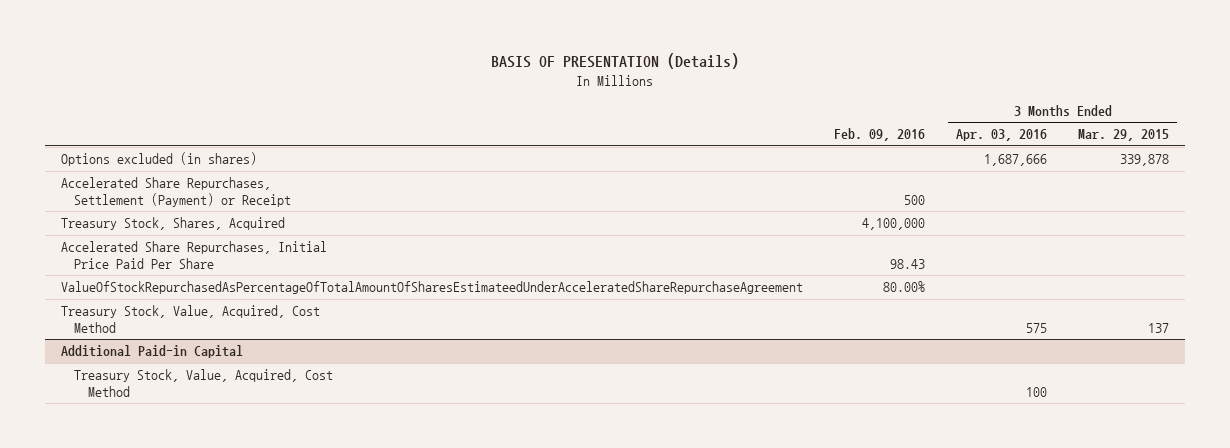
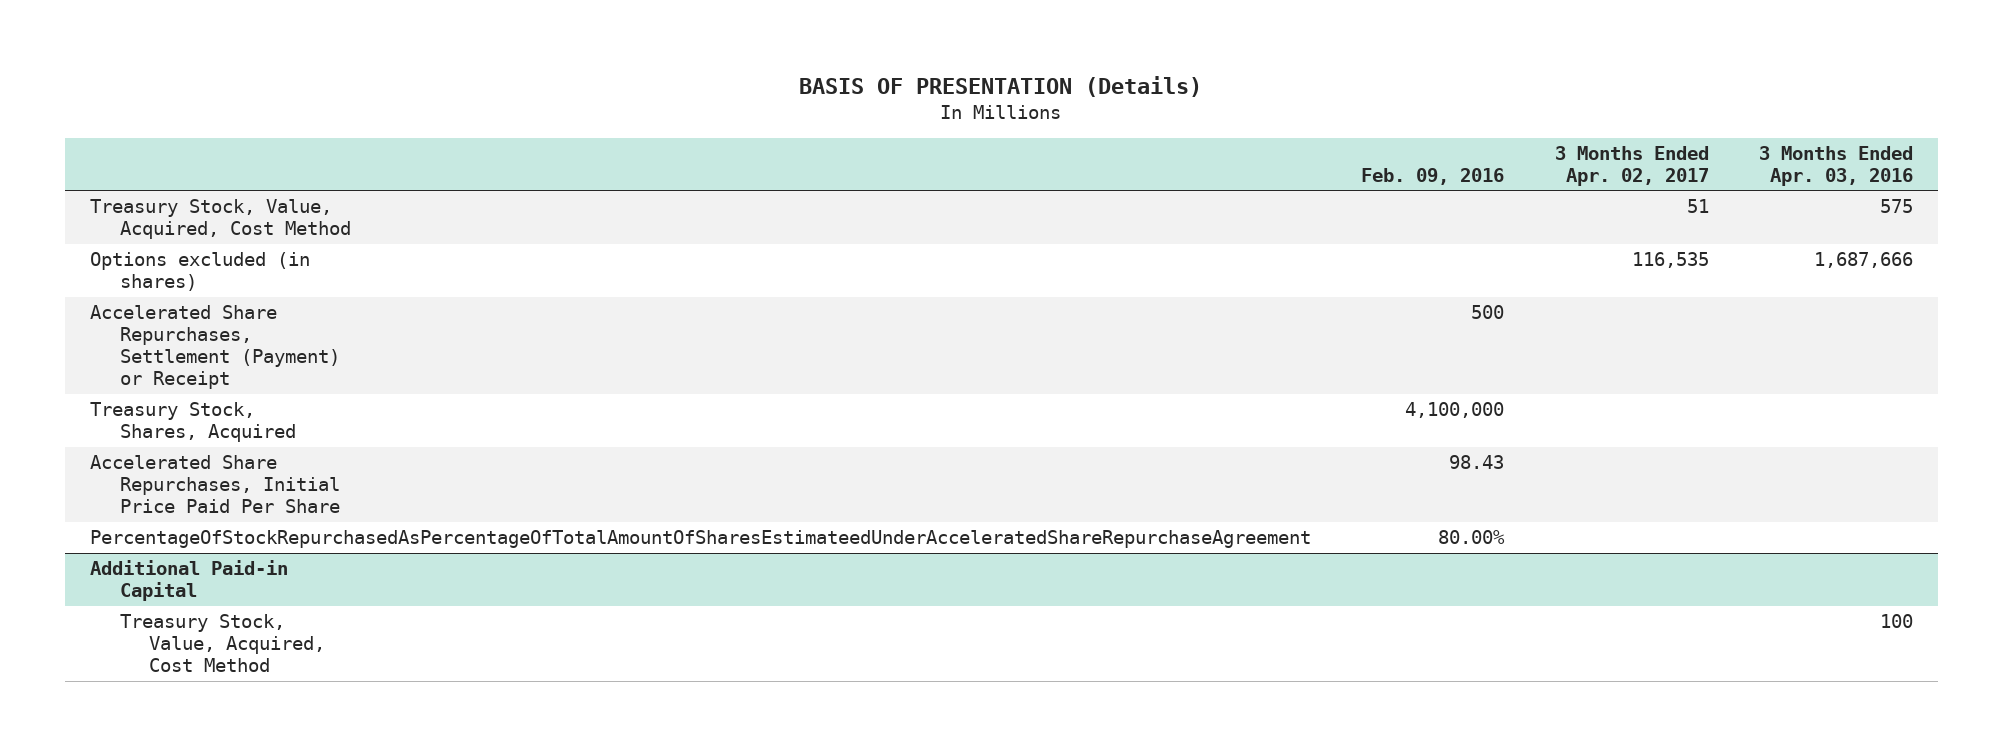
- | Feb. 09, 2016 | 3 Months Ended Apr. 03, 2016 | 3 Months Ended Mar. 29, 2015
+ | Feb. 09, 2016 | 3 Months Ended Apr. 02, 2017 | 3 Months Ended Apr. 03, 2016
moved up: Treasury Stock, Value, Acquired, Cost Method | | 51 | 575
- ValueOfStockRepurchasedAsPercentageOfTotalAmountOfSharesEstimateedUnderAcceleratedShareRepurchaseAgreement | 80.00% | |
+ PercentageOfStockRepurchasedAsPercentageOfTotalAmountOfSharesEstimateedUnderAcceleratedShareRepurchaseAgreement | 80.00% | |

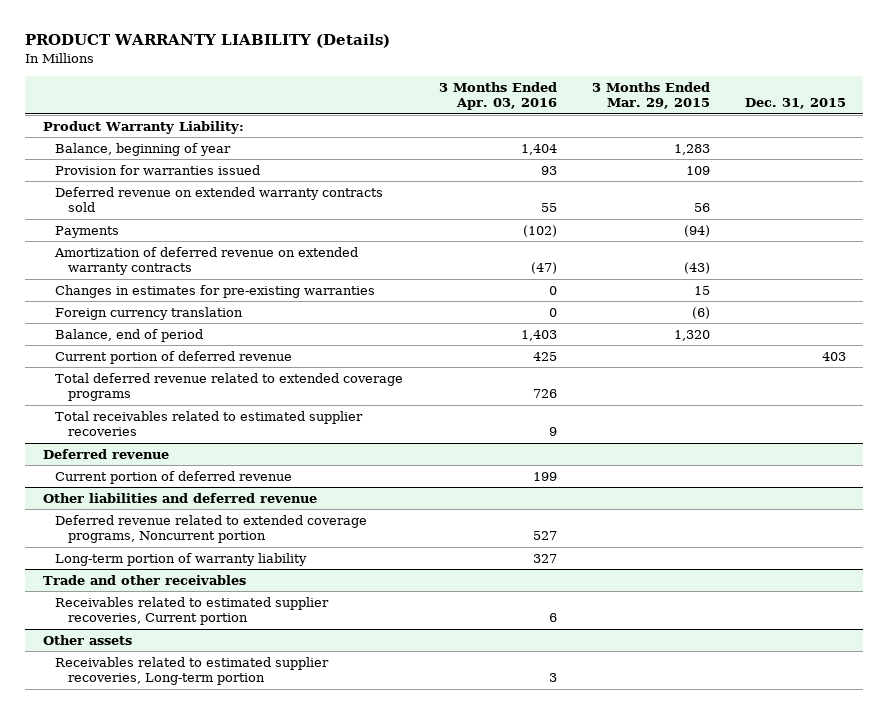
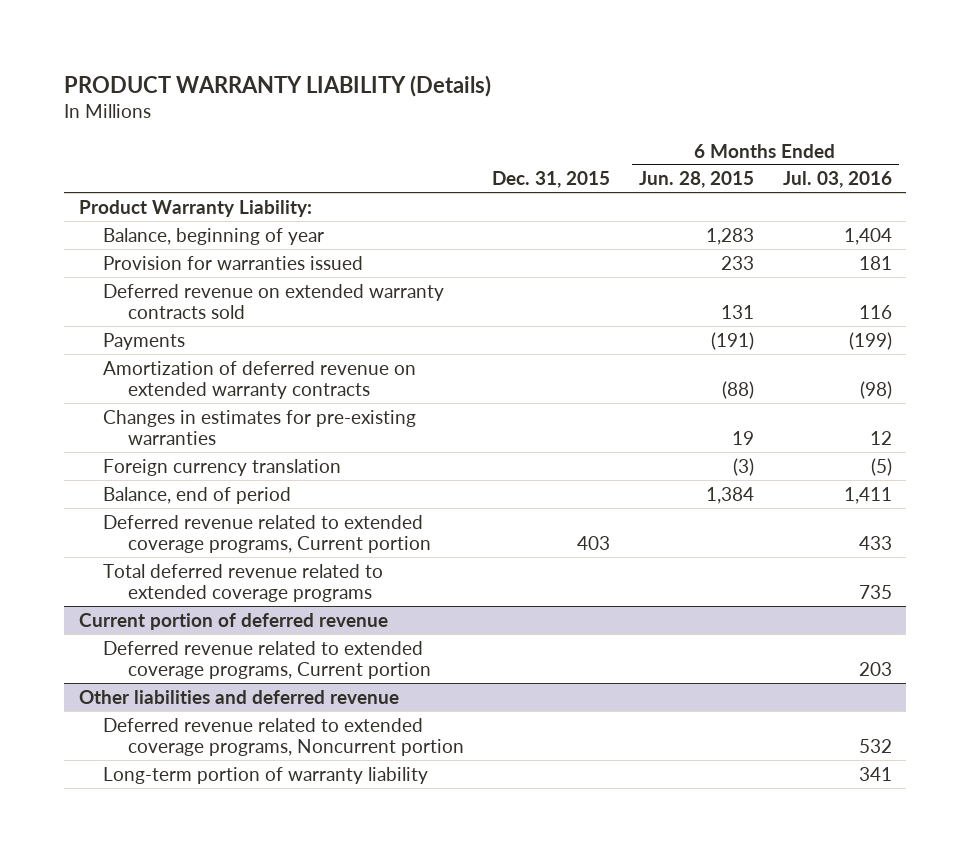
- | 3 Months Ended Apr. 03, 2016 | 3 Months Ended Mar. 29, 2015 | Dec. 31, 2015
+ | Dec. 31, 2015 | 6 Months Ended Jun. 28, 2015 | 6 Months Ended Jul. 03, 2016
- Current portion of deferred revenue | 425 | | 403
+ Deferred revenue related to extended coverage programs, Current portion | 403 | | 433
- Total receivables related to estimated supplier recoveries | 9 | |
- Deferred revenue
- Current portion of deferred revenue | 199 | |
+ Current portion of deferred revenue
+ Deferred revenue related to extended coverage programs, Current portion | | | 203
- Trade and other receivables
- Receivables related to estimated supplier recoveries, Current portion | 6 | |
- Other assets
- Receivables related to estimated supplier recoveries, Long-term portion | 3 | |

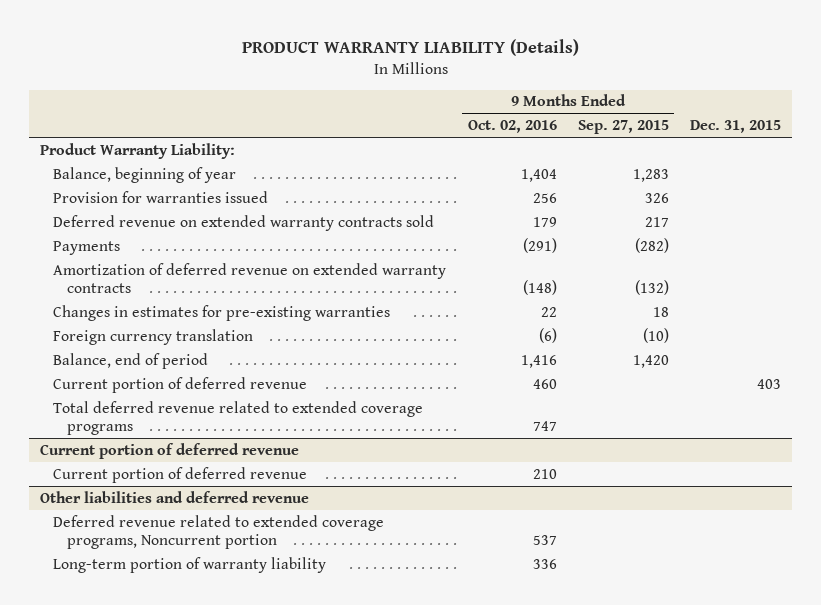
- | Dec. 31, 2015 | 6 Months Ended Jun. 28, 2015 | 6 Months Ended Jul. 03, 2016
+ | 9 Months Ended Oct. 02, 2016 | 9 Months Ended Sep. 27, 2015 | Dec. 31, 2015
- Deferred revenue related to extended coverage programs, Current portion | 403 | | 433
+ Current portion of deferred revenue | 460 | | 403
@ Current portion of deferred revenue
- Deferred revenue related to extended coverage programs, Current portion | | | 203
+ Current portion of deferred revenue | 210 | |

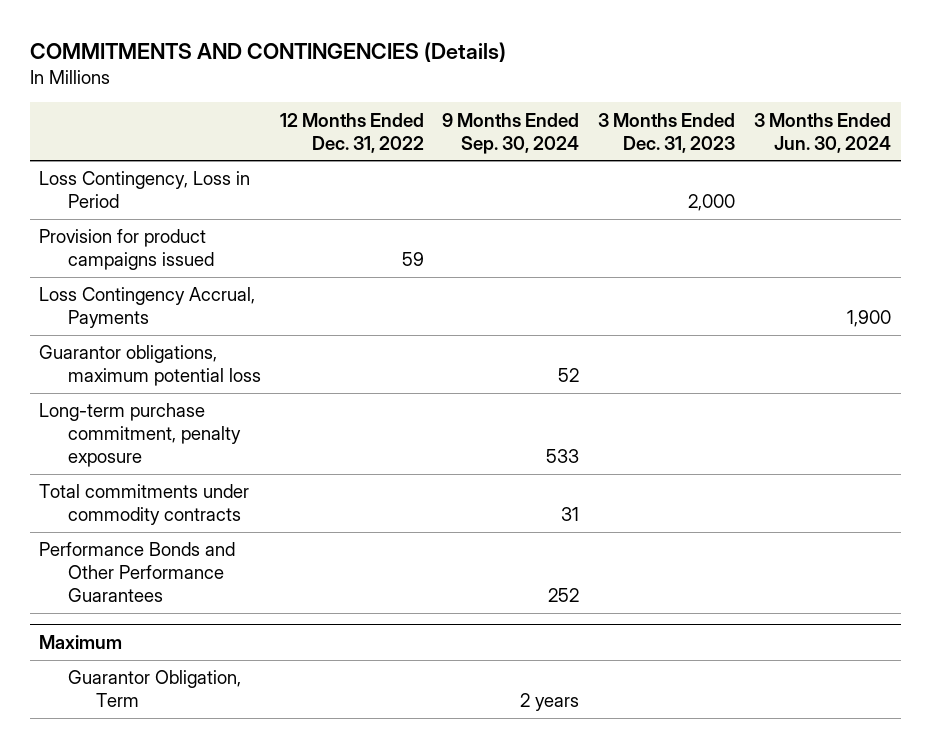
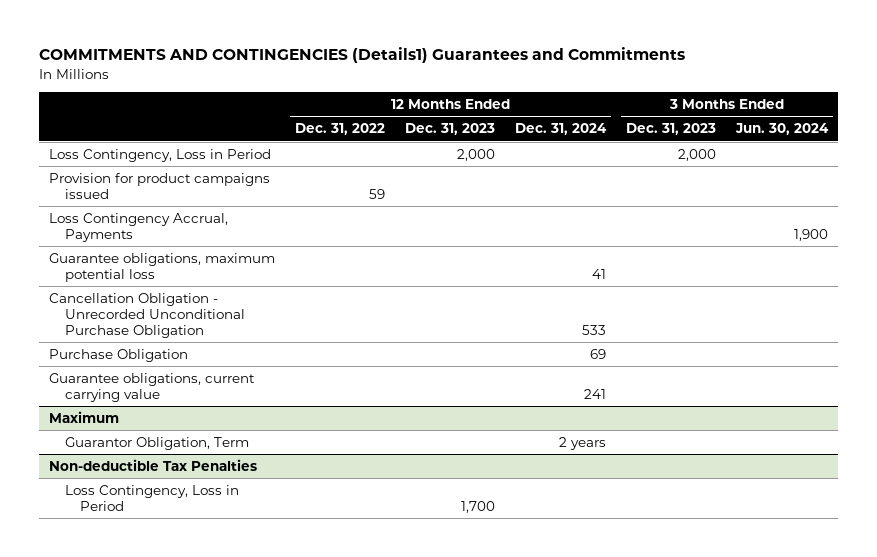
- COMMITMENTS AND CONTINGENCIES (Details)
+ COMMITMENTS AND CONTINGENCIES (Details1) Guarantees and Commitments
- | 12 Months Ended Dec. 31, 2022 | 9 Months Ended Sep. 30, 2024 | 3 Months Ended Dec. 31, 2023 | 3 Months Ended Jun. 30, 2024
+ | 12 Months Ended Dec. 31, 2022 | 12 Months Ended Dec. 31, 2023 | 12 Months Ended Dec. 31, 2024 | 3 Months Ended Dec. 31, 2023 | 3 Months Ended Jun. 30, 2024
- Guarantor obligations, maximum potential loss | | 52 | |
- Long-term purchase commitment, penalty exposure | | 533 | |
- Total commitments under commodity contracts | | 31 | |
- Performance Bonds and Other Performance Guarantees | | 252 | |
+ Guarantee obligations, maximum potential loss | | | 41 | |
+ Cancellation Obligation - Unrecorded Unconditional Purchase Obligation | | | 533 | |
+ Purchase Obligation | | | 69 | |
+ Guarantee obligations, current carrying value | | | 241 | |
+ Non-deductible Tax Penalties
+ Loss Contingency, Loss in Period | | 1,700 | | |

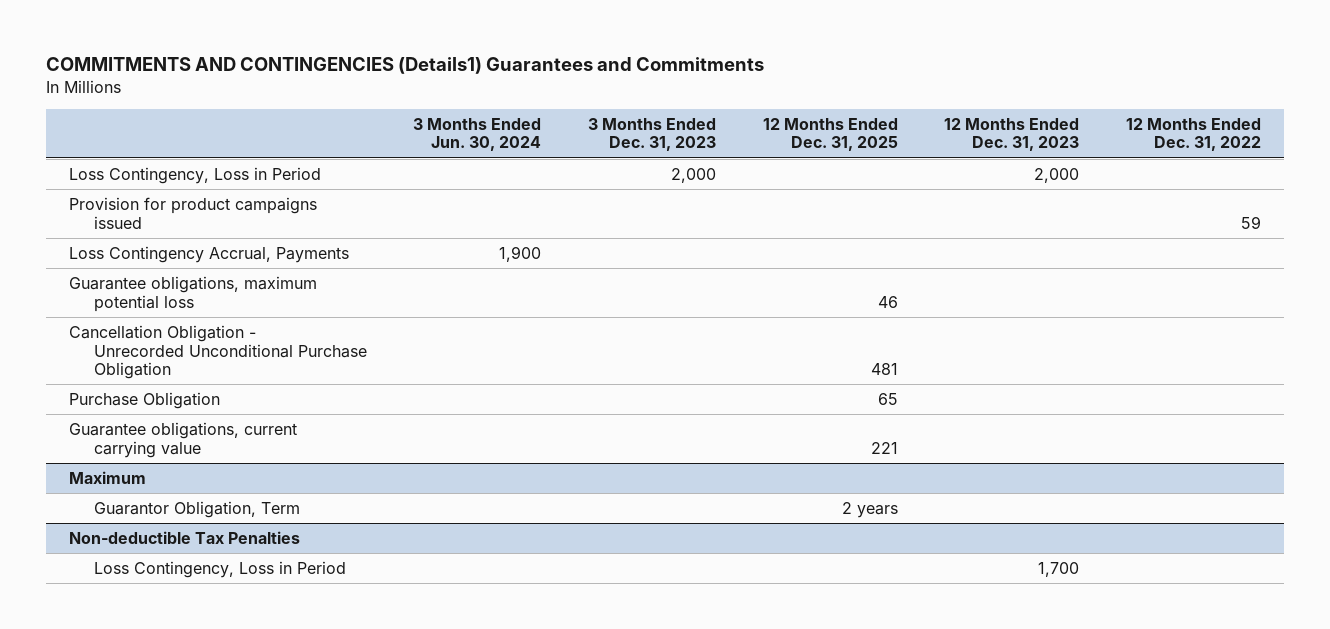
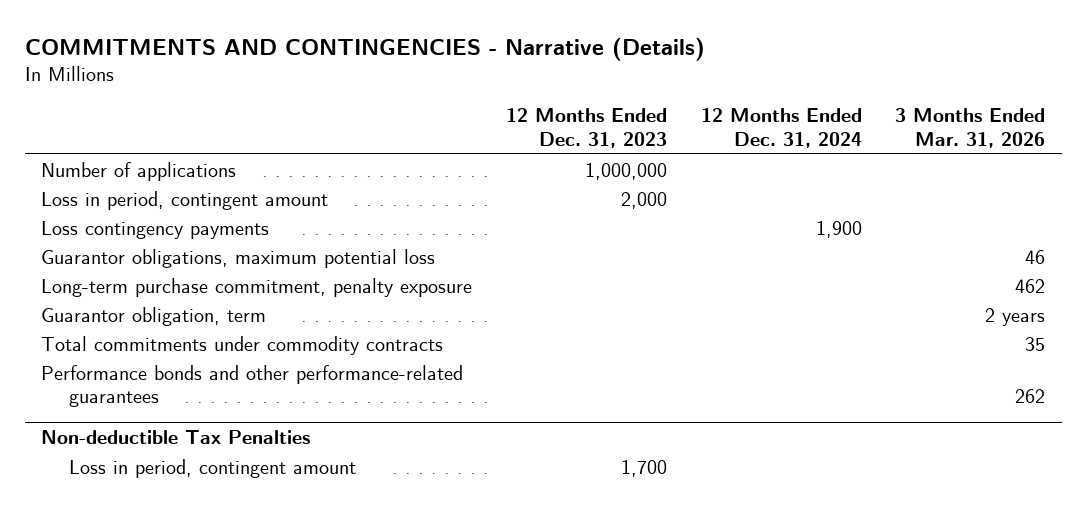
- COMMITMENTS AND CONTINGENCIES (Details1) Guarantees and Commitments
+ COMMITMENTS AND CONTINGENCIES - Narrative (Details)
- | 3 Months Ended Jun. 30, 2024 | 3 Months Ended Dec. 31, 2023 | 12 Months Ended Dec. 31, 2025 | 12 Months Ended Dec. 31, 2023 | 12 Months Ended Dec. 31, 2022
+ | 12 Months Ended Dec. 31, 2023 | 12 Months Ended Dec. 31, 2024 | 3 Months Ended Mar. 31, 2026
- Loss Contingency, Loss in Period | | 2,000 | | 2,000 |
- Provision for product campaigns issued | | | | | 59
- Loss Contingency Accrual, Payments | 1,900 | | | |
- Guarantee obligations, maximum potential loss | | | 46 | |
- Cancellation Obligation - Unrecorded Unconditional Purchase Obligation | | | 481 | |
- Purchase Obligation | | | 65 | |
- Guarantee obligations, current carrying value | | | 221 | |
- Maximum
- Guarantor Obligation, Term | | | 2 years | |
+ Number of applications | 1,000,000 | |
+ Loss in period, contingent amount | 2,000 | |
+ Loss contingency payments | | 1,900 |
+ Guarantor obligations, maximum potential loss | | | 46
+ Long-term purchase commitment, penalty exposure | | | 462
+ Guarantor obligation, term | | | 2 years
+ Total commitments under commodity contracts | | | 35
+ Performance bonds and other performance-related guarantees | | | 262
@ Non-deductible Tax Penalties
- Loss Contingency, Loss in Period | | | | 1,700 |
+ Loss in period, contingent amount | 1,700 | |

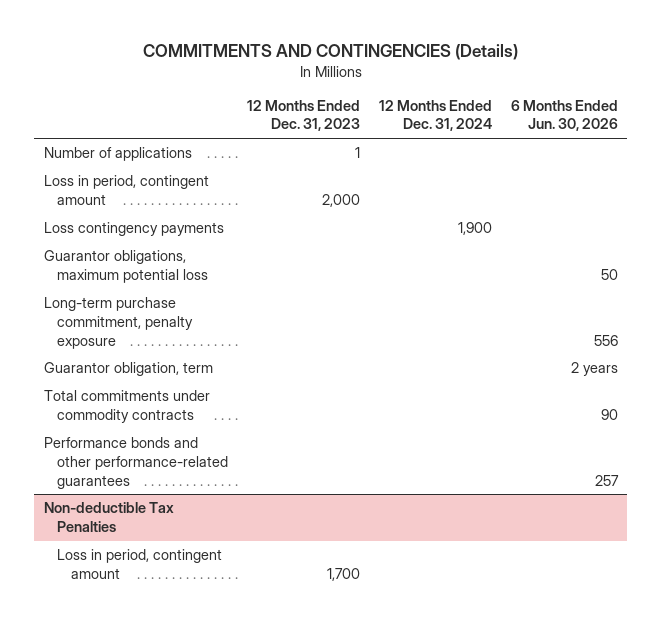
- COMMITMENTS AND CONTINGENCIES - Narrative (Details)
+ COMMITMENTS AND CONTINGENCIES (Details)
- | 12 Months Ended Dec. 31, 2023 | 12 Months Ended Dec. 31, 2024 | 3 Months Ended Mar. 31, 2026
+ | 12 Months Ended Dec. 31, 2023 | 12 Months Ended Dec. 31, 2024 | 6 Months Ended Jun. 30, 2026
- Number of applications | 1,000,000 | |
+ Number of applications | 1 | |

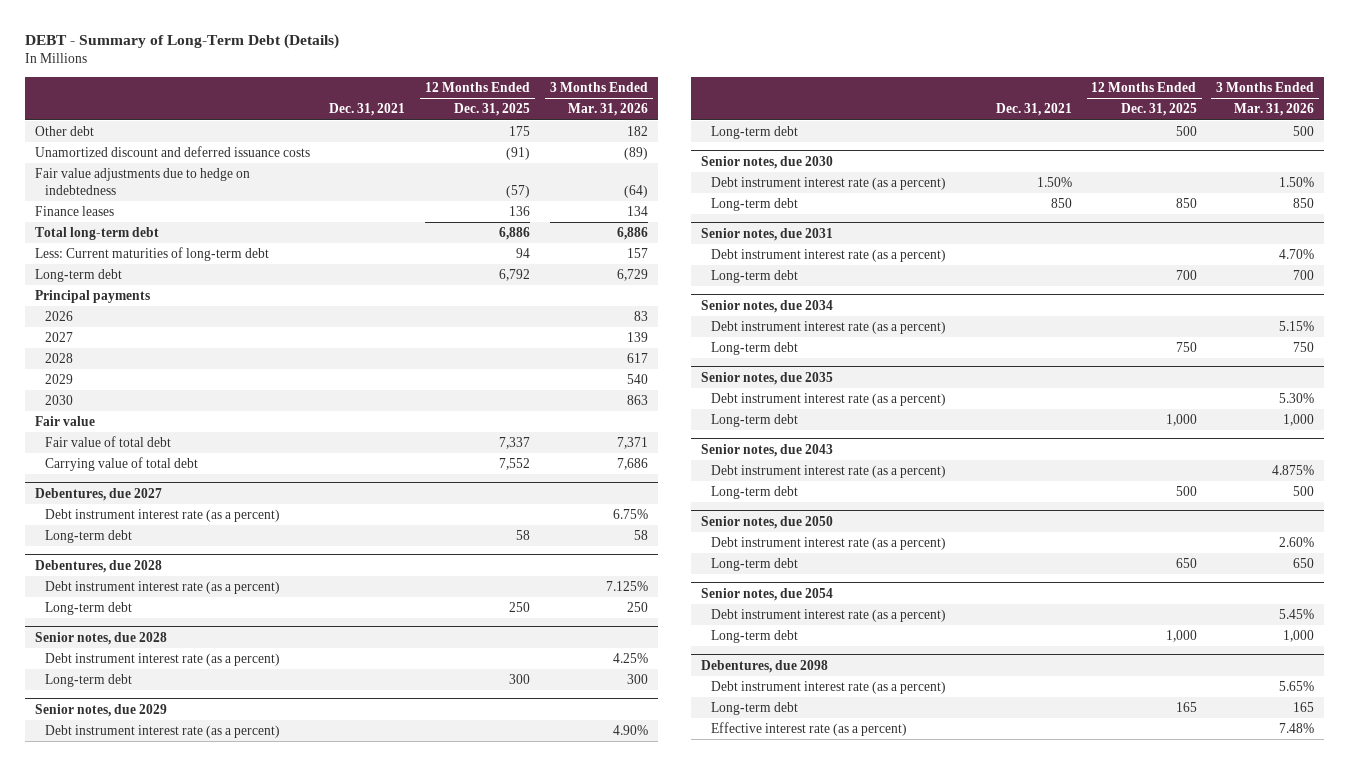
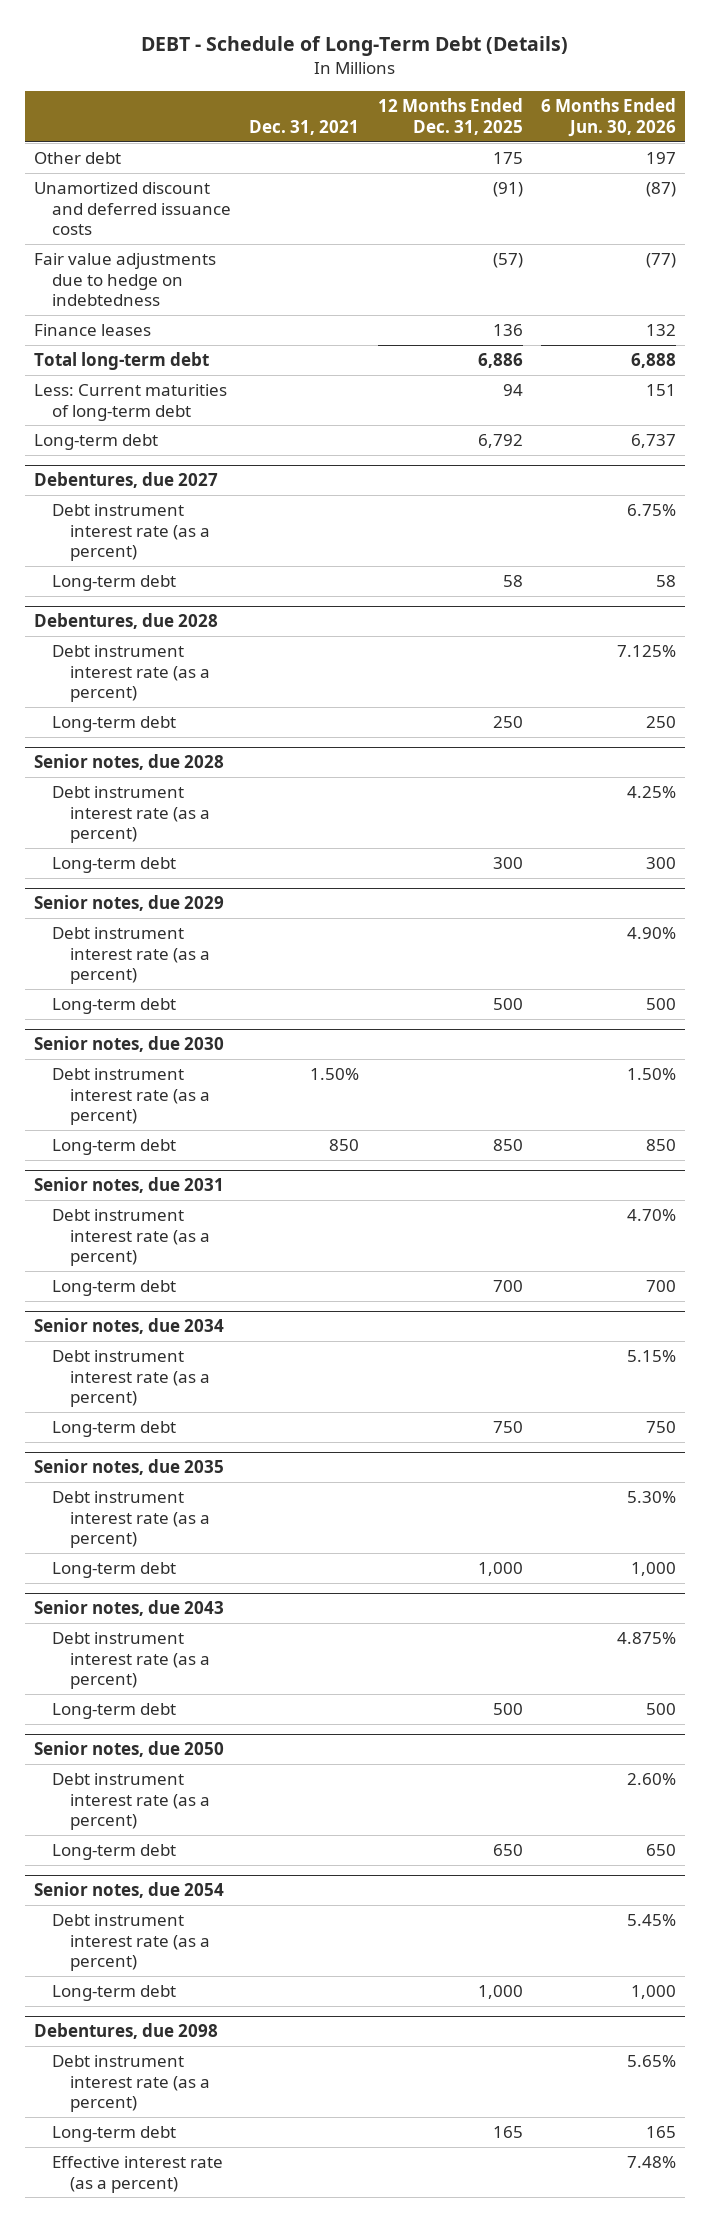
- DEBT - Summary of Long-Term Debt (Details)
+ DEBT - Schedule of Long-Term Debt (Details)
- | Dec. 31, 2021 | 12 Months Ended Dec. 31, 2025 | 3 Months Ended Mar. 31, 2026
+ | Dec. 31, 2021 | 12 Months Ended Dec. 31, 2025 | 6 Months Ended Jun. 30, 2026
- Principal payments
- 2026 | | | 83
- 2027 | | | 139
- 2028 | | | 617
- 2029 | | | 540
- 2030 | | | 863
- Fair value
- Fair value of total debt | | 7,337 | 7,371
- Carrying value of total debt | | 7,552 | 7,686

